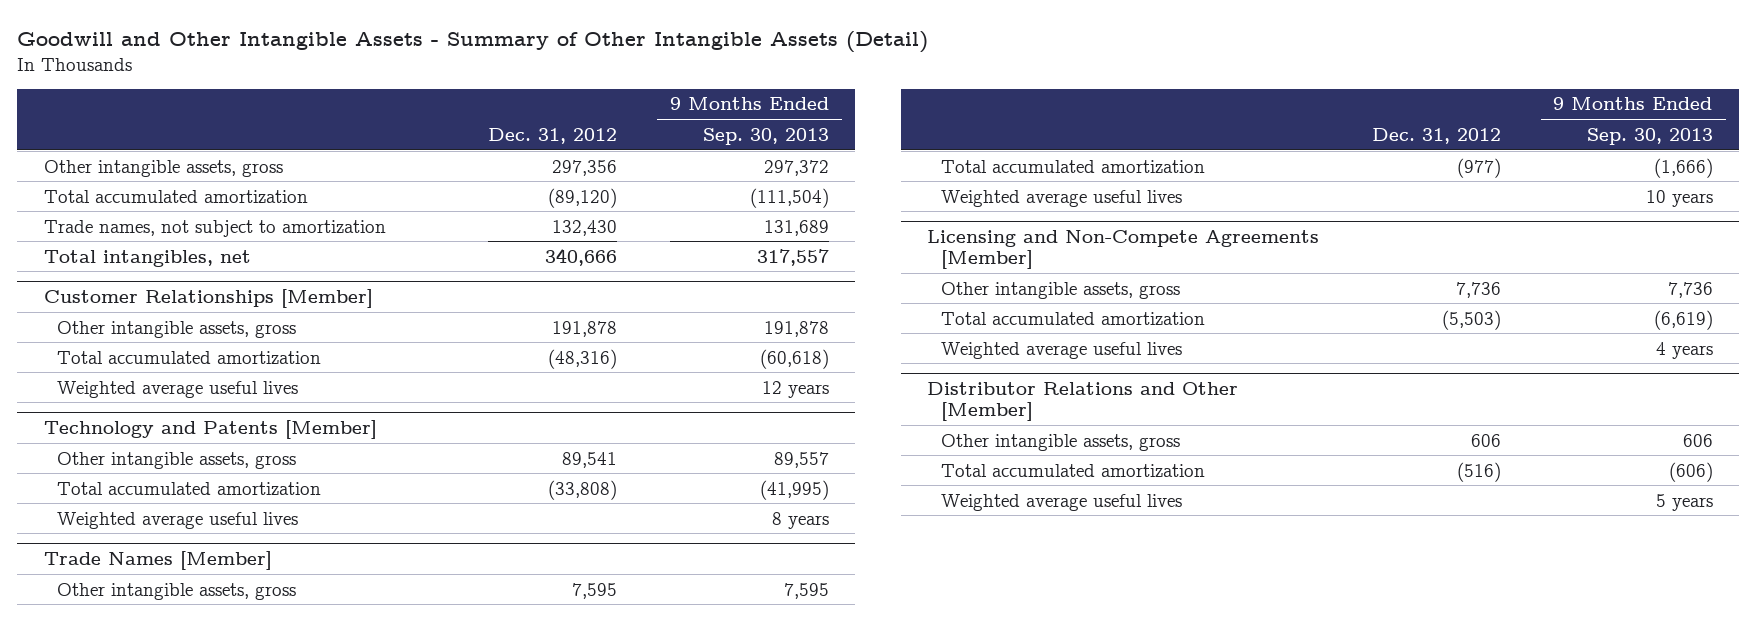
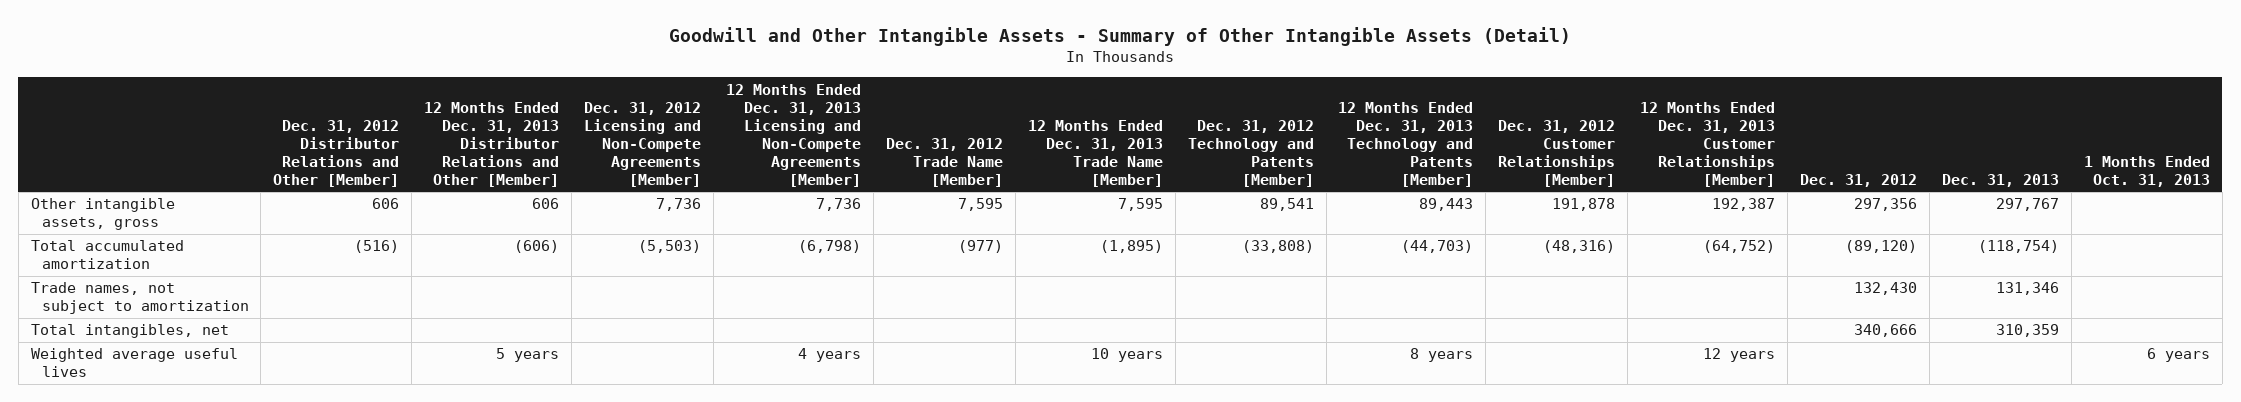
- | Dec. 31, 2012 | 9 Months Ended Sep. 30, 2013
+ | Dec. 31, 2012 Distributor Relations and Other [Member] | 12 Months Ended Dec. 31, 2013 Distributor Relations and Other [Member] | Dec. 31, 2012 Licensing and Non-Compete Agreements [Member] | 12 Months Ended Dec. 31, 2013 Licensing and Non-Compete Agreements [Member] | Dec. 31, 2012 Trade Name [Member] | 12 Months Ended Dec. 31, 2013 Trade Name [Member] | Dec. 31, 2012 Technology and Patents [Member] | 12 Months Ended Dec. 31, 2013 Technology and Patents [Member] | Dec. 31, 2012 Customer Relationships [Member] | 12 Months Ended Dec. 31, 2013 Customer Relationships [Member] | Dec. 31, 2012 | Dec. 31, 2013 | 1 Months Ended Oct. 31, 2013
- Customer Relationships [Member]
- Other intangible assets, gross | 191,878 | 191,878
- Total accumulated amortization | (48,316) | (60,618)
- Technology and Patents [Member]
- Other intangible assets, gross | 89,541 | 89,557
- Total accumulated amortization | (33,808) | (41,995)
- Weighted average useful lives | | 8 years
- Trade Names [Member]
- Other intangible assets, gross | 7,595 | 7,595
- Total accumulated amortization | (977) | (1,666)
- Weighted average useful lives | | 10 years
- Licensing and Non-Compete Agreements [Member]
- Other intangible assets, gross | 7,736 | 7,736
- Total accumulated amortization | (5,503) | (6,619)
- Weighted average useful lives | | 4 years
- Distributor Relations and Other [Member]
- Other intangible assets, gross | 606 | 606
- Total accumulated amortization | (516) | (606)
- Weighted average useful lives | | 5 years

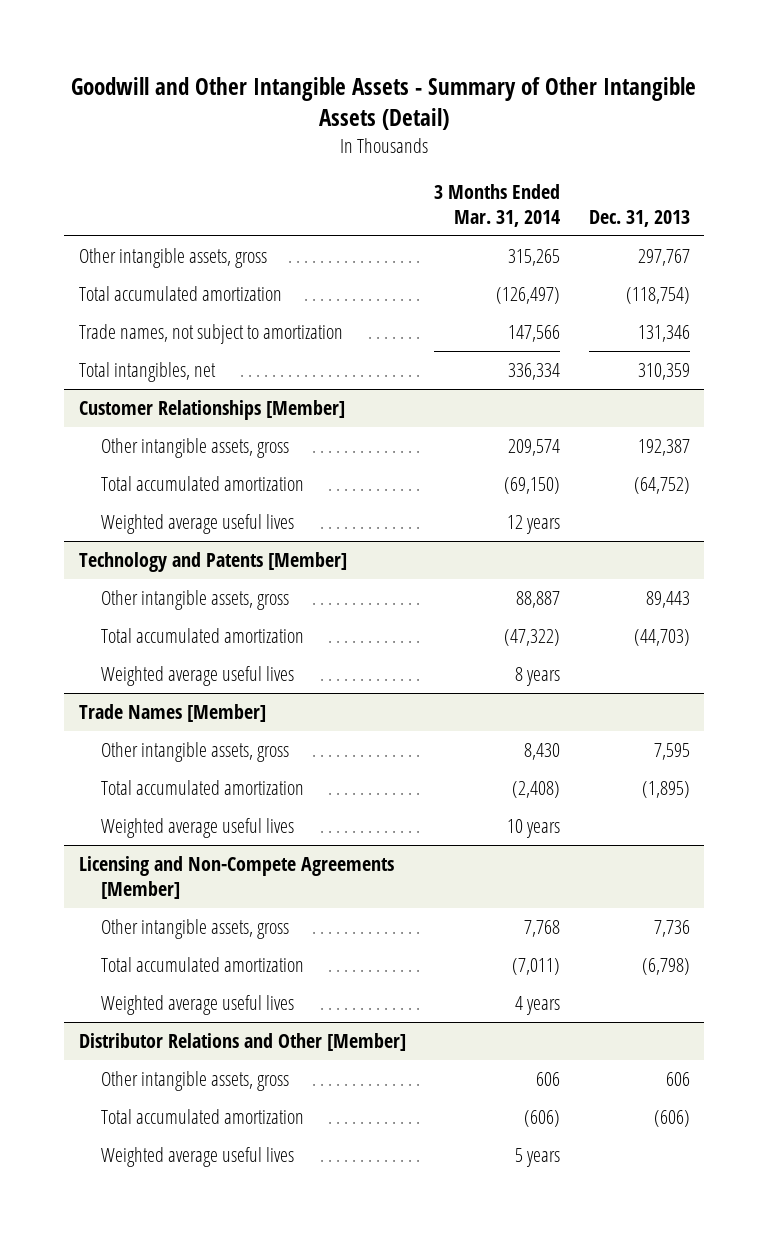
- | Dec. 31, 2012 Distributor Relations and Other [Member] | 12 Months Ended Dec. 31, 2013 Distributor Relations and Other [Member] | Dec. 31, 2012 Licensing and Non-Compete Agreements [Member] | 12 Months Ended Dec. 31, 2013 Licensing and Non-Compete Agreements [Member] | Dec. 31, 2012 Trade Name [Member] | 12 Months Ended Dec. 31, 2013 Trade Name [Member] | Dec. 31, 2012 Technology and Patents [Member] | 12 Months Ended Dec. 31, 2013 Technology and Patents [Member] | Dec. 31, 2012 Customer Relationships [Member] | 12 Months Ended Dec. 31, 2013 Customer Relationships [Member] | Dec. 31, 2012 | Dec. 31, 2013 | 1 Months Ended Oct. 31, 2013
+ | 3 Months Ended Mar. 31, 2014 | Dec. 31, 2013
+ Customer Relationships [Member]
+ Other intangible assets, gross | 209,574 | 192,387
+ Total accumulated amortization | (69,150) | (64,752)
+ Technology and Patents [Member]
+ Other intangible assets, gross | 88,887 | 89,443
+ Total accumulated amortization | (47,322) | (44,703)
+ Weighted average useful lives | 8 years |
+ Trade Names [Member]
+ Other intangible assets, gross | 8,430 | 7,595
+ Total accumulated amortization | (2,408) | (1,895)
+ Weighted average useful lives | 10 years |
+ Licensing and Non-Compete Agreements [Member]
+ Other intangible assets, gross | 7,768 | 7,736
+ Total accumulated amortization | (7,011) | (6,798)
+ Weighted average useful lives | 4 years |
+ Distributor Relations and Other [Member]
+ Other intangible assets, gross | 606 | 606
+ Total accumulated amortization | (606) | (606)
+ Weighted average useful lives | 5 years |

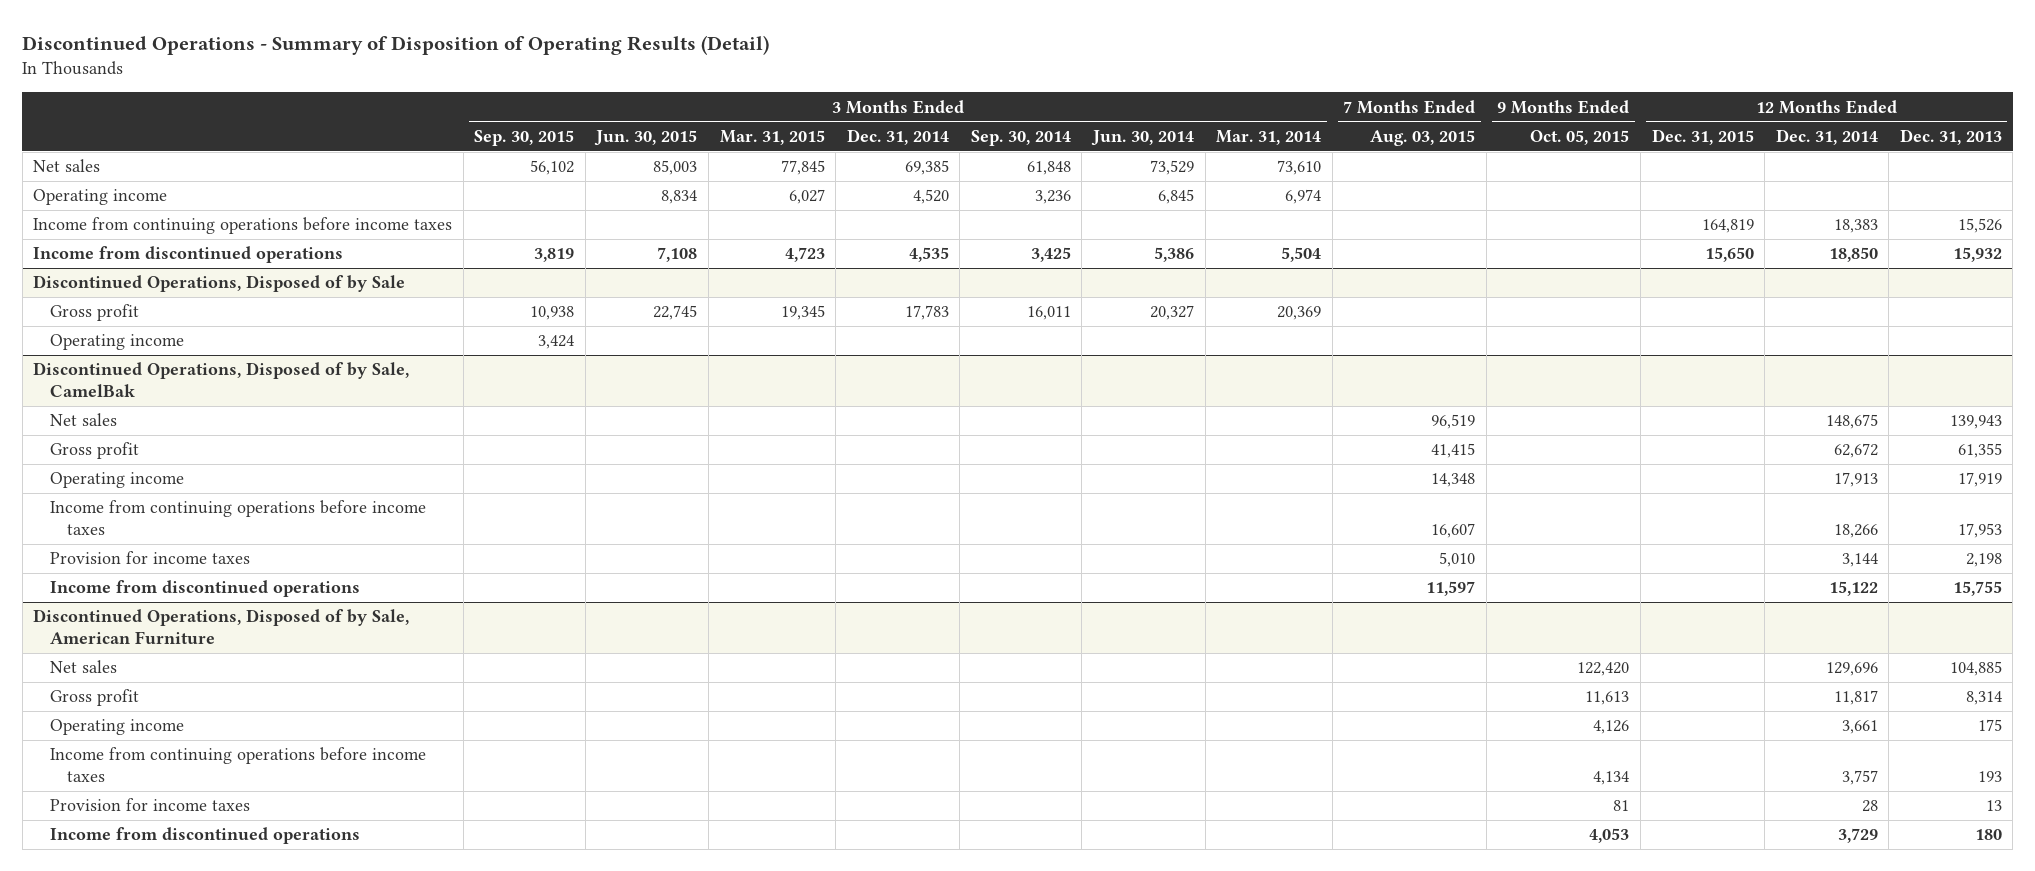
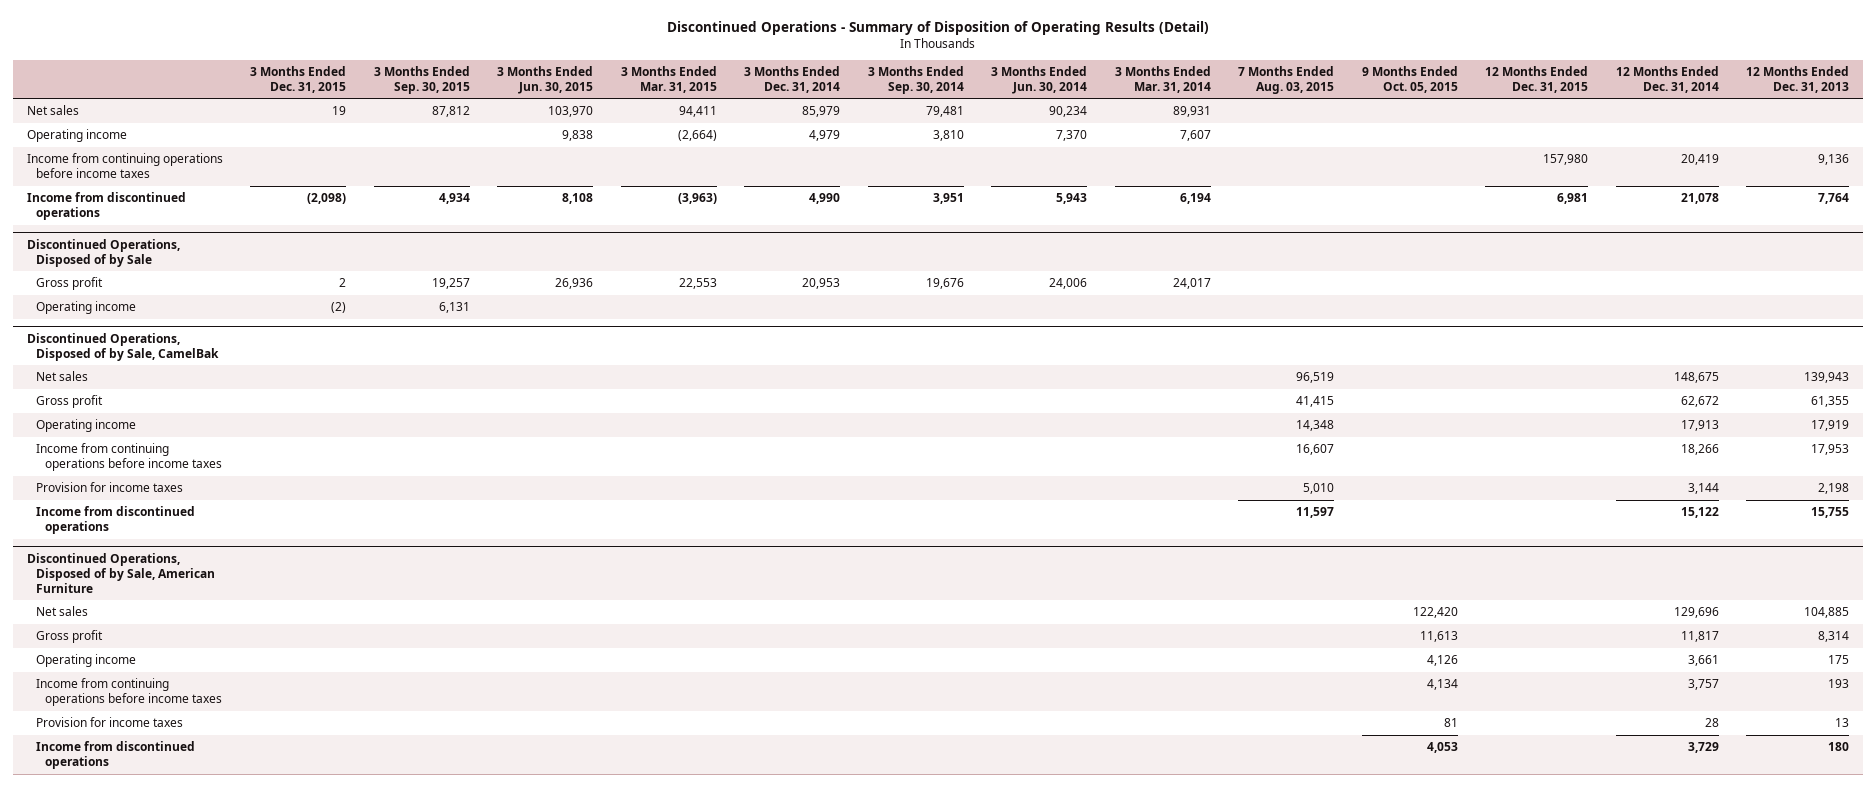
- | 3 Months Ended Sep. 30, 2015 | 3 Months Ended Jun. 30, 2015 | 3 Months Ended Mar. 31, 2015 | 3 Months Ended Dec. 31, 2014 | 3 Months Ended Sep. 30, 2014 | 3 Months Ended Jun. 30, 2014 | 3 Months Ended Mar. 31, 2014 | 7 Months Ended Aug. 03, 2015 | 9 Months Ended Oct. 05, 2015 | 12 Months Ended Dec. 31, 2015 | 12 Months Ended Dec. 31, 2014 | 12 Months Ended Dec. 31, 2013
+ | 3 Months Ended Dec. 31, 2015 | 3 Months Ended Sep. 30, 2015 | 3 Months Ended Jun. 30, 2015 | 3 Months Ended Mar. 31, 2015 | 3 Months Ended Dec. 31, 2014 | 3 Months Ended Sep. 30, 2014 | 3 Months Ended Jun. 30, 2014 | 3 Months Ended Mar. 31, 2014 | 7 Months Ended Aug. 03, 2015 | 9 Months Ended Oct. 05, 2015 | 12 Months Ended Dec. 31, 2015 | 12 Months Ended Dec. 31, 2014 | 12 Months Ended Dec. 31, 2013
- Net sales | 56,102 | 85,003 | 77,845 | 69,385 | 61,848 | 73,529 | 73,610 | | | | |
- Operating income | | 8,834 | 6,027 | 4,520 | 3,236 | 6,845 | 6,974 | | | | |
- Income from continuing operations before income taxes | | | | | | | | | | 164,819 | 18,383 | 15,526
- Income from discontinued operations | 3,819 | 7,108 | 4,723 | 4,535 | 3,425 | 5,386 | 5,504 | | | 15,650 | 18,850 | 15,932
+ Net sales | 19 | 87,812 | 103,970 | 94,411 | 85,979 | 79,481 | 90,234 | 89,931 | | | | |
+ Operating income | | | 9,838 | (2,664) | 4,979 | 3,810 | 7,370 | 7,607 | | | | |
+ Income from continuing operations before income taxes | | | | | | | | | | | 157,980 | 20,419 | 9,136
+ Income from discontinued operations | (2,098) | 4,934 | 8,108 | (3,963) | 4,990 | 3,951 | 5,943 | 6,194 | | | 6,981 | 21,078 | 7,764
@ Discontinued Operations, Disposed of by Sale
- Gross profit | 10,938 | 22,745 | 19,345 | 17,783 | 16,011 | 20,327 | 20,369 | | | | |
- Operating income | 3,424 | | | | | | | | | | |
+ Gross profit | 2 | 19,257 | 26,936 | 22,553 | 20,953 | 19,676 | 24,006 | 24,017 | | | | |
+ Operating income | (2) | 6,131 | | | | | | | | | | |

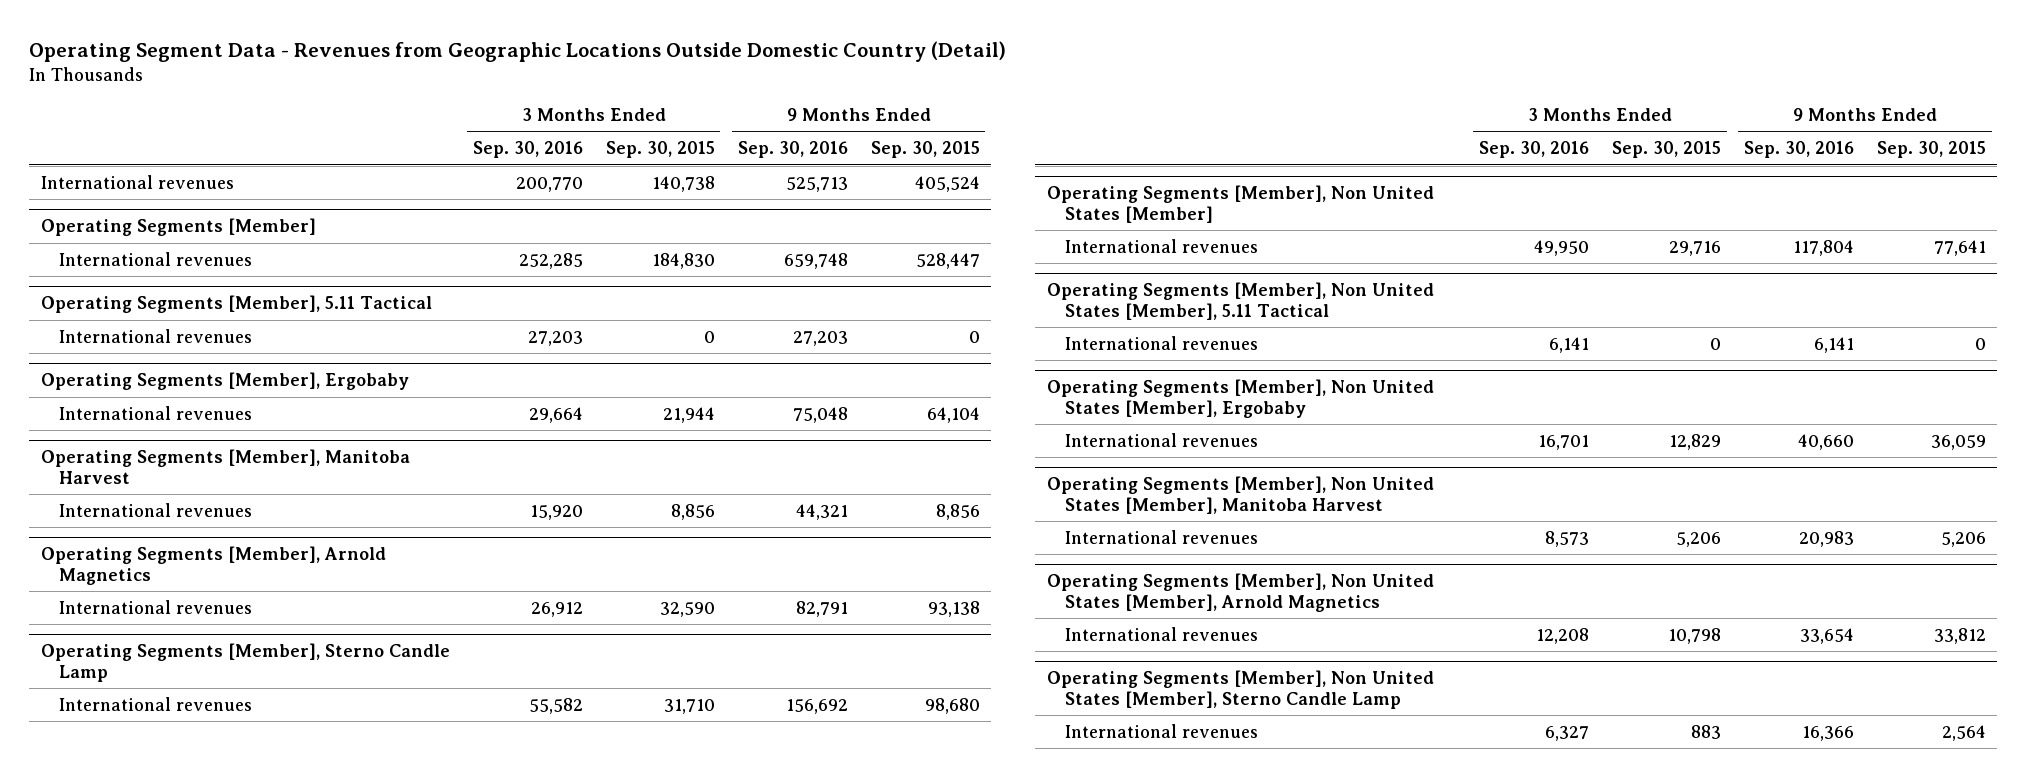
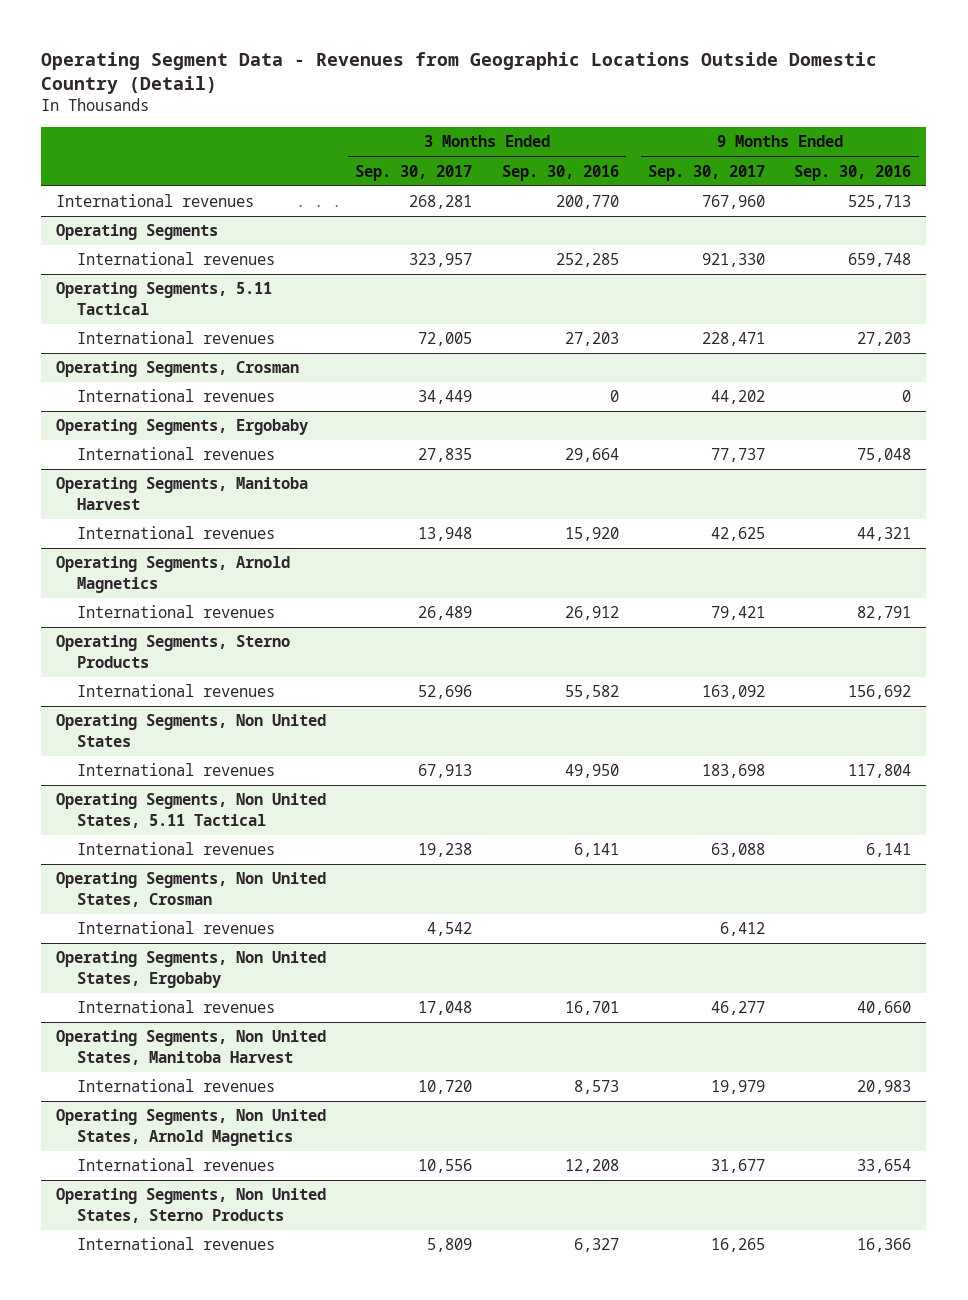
- | 3 Months Ended Sep. 30, 2016 | 3 Months Ended Sep. 30, 2015 | 9 Months Ended Sep. 30, 2016 | 9 Months Ended Sep. 30, 2015
+ | 3 Months Ended Sep. 30, 2017 | 3 Months Ended Sep. 30, 2016 | 9 Months Ended Sep. 30, 2017 | 9 Months Ended Sep. 30, 2016
- Operating Segments [Member]
+ Operating Segments
- Operating Segments [Member], 5.11 Tactical
+ Operating Segments, 5.11 Tactical
- Operating Segments [Member], Ergobaby
+ Operating Segments, Crosman
+ International revenues | 34,449 | 0 | 44,202 | 0
+ Operating Segments, Ergobaby
- Operating Segments [Member], Manitoba Harvest
+ Operating Segments, Manitoba Harvest
- Operating Segments [Member], Arnold Magnetics
+ Operating Segments, Arnold Magnetics
- Operating Segments [Member], Sterno Candle Lamp
+ Operating Segments, Sterno Products
- Operating Segments [Member], Non United States [Member]
+ Operating Segments, Non United States
- Operating Segments [Member], Non United States [Member], 5.11 Tactical
+ Operating Segments, Non United States, 5.11 Tactical
- Operating Segments [Member], Non United States [Member], Ergobaby
+ Operating Segments, Non United States, Crosman
+ International revenues | 4,542 | | 6,412 |
+ Operating Segments, Non United States, Ergobaby
- Operating Segments [Member], Non United States [Member], Manitoba Harvest
+ Operating Segments, Non United States, Manitoba Harvest
- Operating Segments [Member], Non United States [Member], Arnold Magnetics
+ Operating Segments, Non United States, Arnold Magnetics
- Operating Segments [Member], Non United States [Member], Sterno Candle Lamp
+ Operating Segments, Non United States, Sterno Products

